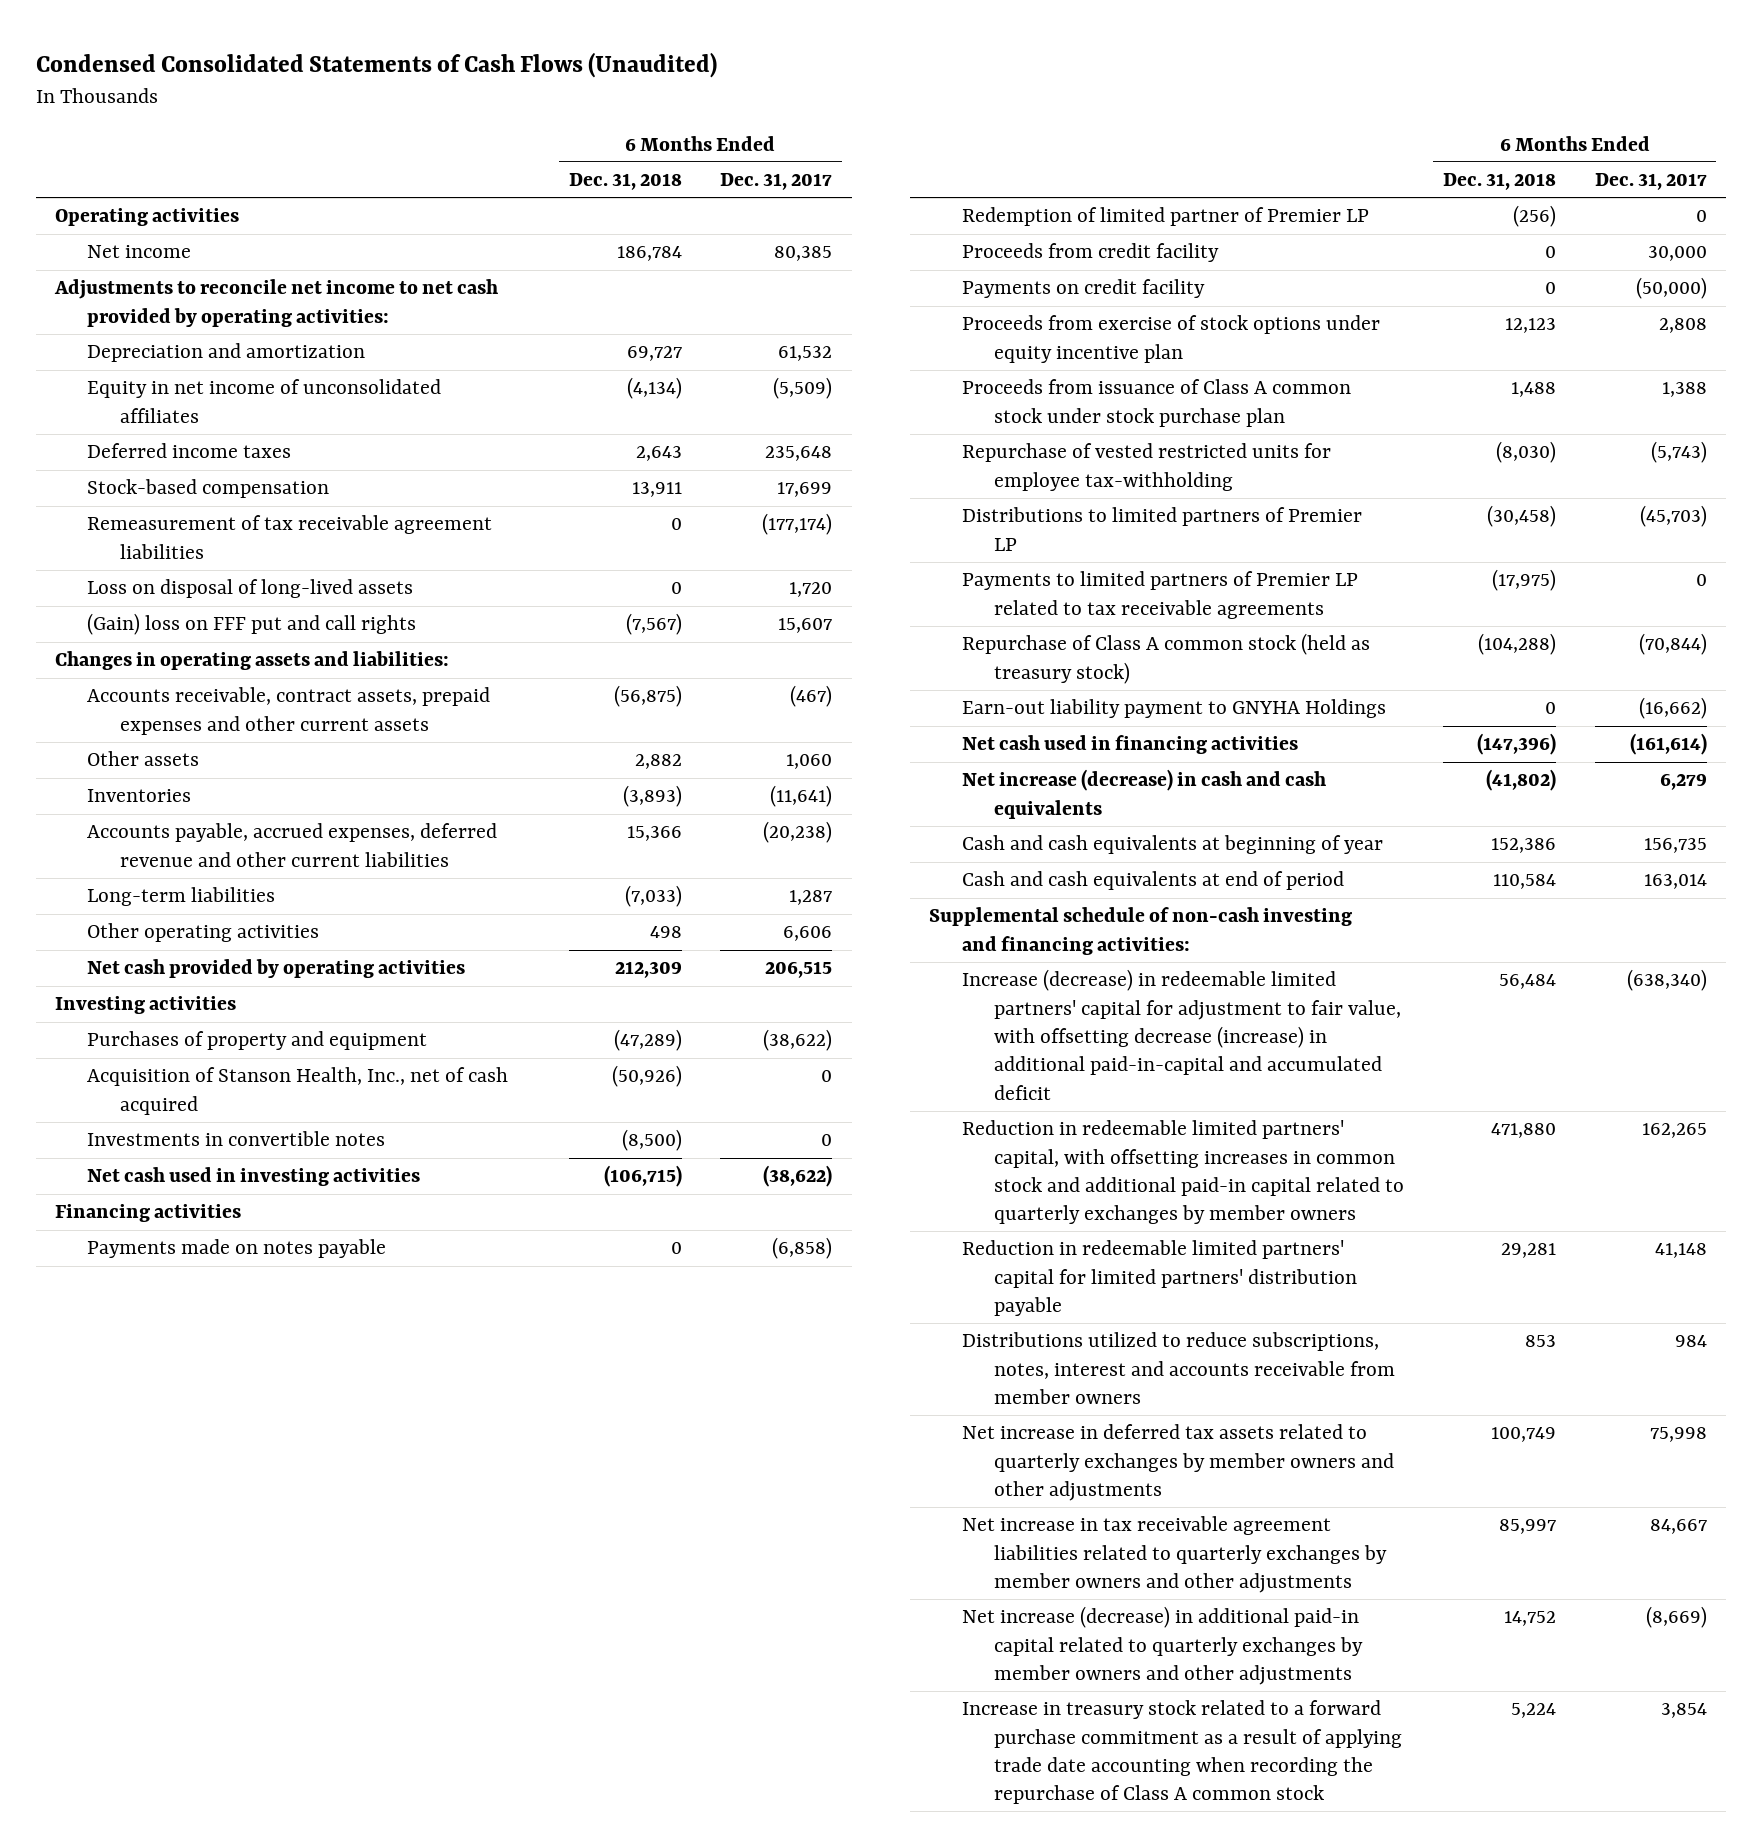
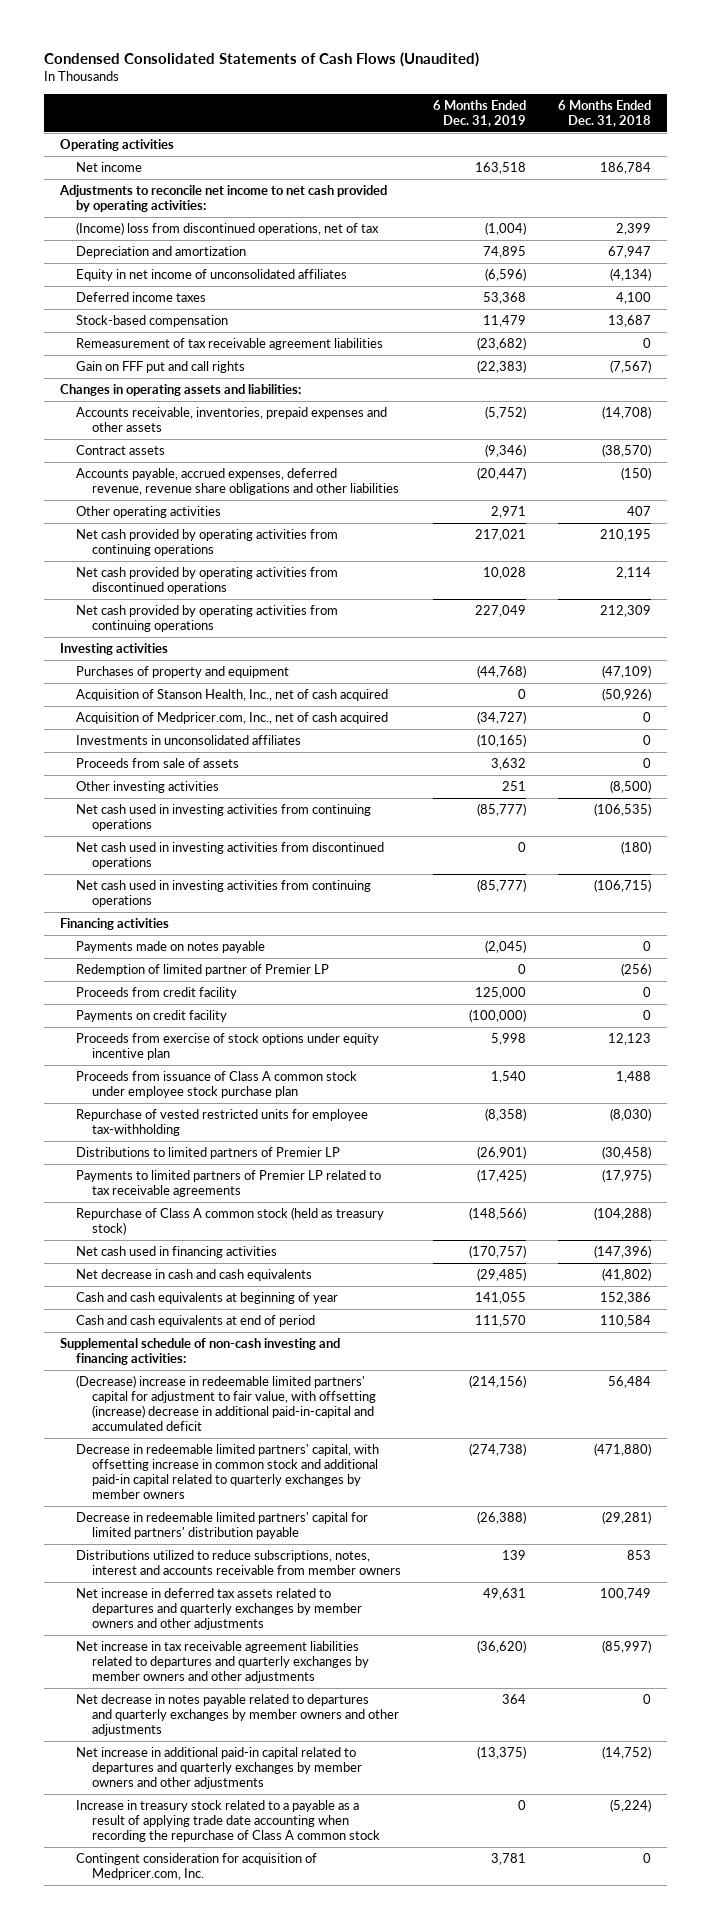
- | 6 Months Ended Dec. 31, 2018 | 6 Months Ended Dec. 31, 2017
+ | 6 Months Ended Dec. 31, 2019 | 6 Months Ended Dec. 31, 2018
- Depreciation and amortization | 69,727 | 61,532
+ (Income) loss from discontinued operations, net of tax | (1,004) | 2,399
+ Depreciation and amortization | 74,895 | 67,947
- Deferred income taxes | 2,643 | 235,648
- Stock-based compensation | 13,911 | 17,699
+ Deferred income taxes | 53,368 | 4,100
+ Stock-based compensation | 11,479 | 13,687
- Loss on disposal of long-lived assets | 0 | 1,720
- (Gain) loss on FFF put and call rights | (7,567) | 15,607
+ Gain on FFF put and call rights | (22,383) | (7,567)
- Accounts receivable, contract assets, prepaid expenses and other current assets | (56,875) | (467)
- Other assets | 2,882 | 1,060
- Inventories | (3,893) | (11,641)
- Accounts payable, accrued expenses, deferred revenue and other current liabilities | 15,366 | (20,238)
- Long-term liabilities | (7,033) | 1,287
- Other operating activities | 498 | 6,606
- Net cash provided by operating activities | 212,309 | 206,515
+ Accounts receivable, inventories, prepaid expenses and other assets | (5,752) | (14,708)
+ Contract assets | (9,346) | (38,570)
+ Accounts payable, accrued expenses, deferred revenue, revenue share obligations and other liabilities | (20,447) | (150)
+ Other operating activities | 2,971 | 407
+ Net cash provided by operating activities from continuing operations | 217,021 | 210,195
+ Net cash provided by operating activities from discontinued operations | 10,028 | 2,114
+ Net cash provided by operating activities from continuing operations | 227,049 | 212,309
- Purchases of property and equipment | (47,289) | (38,622)
+ Purchases of property and equipment | (44,768) | (47,109)
- Investments in convertible notes | (8,500) | 0
- Net cash used in investing activities | (106,715) | (38,622)
+ Acquisition of Medpricer.com, Inc., net of cash acquired | (34,727) | 0
+ Investments in unconsolidated affiliates | (10,165) | 0
+ Proceeds from sale of assets | 3,632 | 0
+ Other investing activities | 251 | (8,500)
+ Net cash used in investing activities from continuing operations | (85,777) | (106,535)
+ Net cash used in investing activities from discontinued operations | 0 | (180)
+ Net cash used in investing activities from continuing operations | (85,777) | (106,715)
- Proceeds from issuance of Class A common stock under stock purchase plan | 1,488 | 1,388
+ Proceeds from issuance of Class A common stock under employee stock purchase plan | 1,540 | 1,488
- Earn-out liability payment to GNYHA Holdings | 0 | (16,662)
- Net increase (decrease) in cash and cash equivalents | (41,802) | 6,279
+ Net decrease in cash and cash equivalents | (29,485) | (41,802)
- Increase (decrease) in redeemable limited partners' capital for adjustment to fair value, with offsetting decrease (increase) in additional paid-in-capital and accumulated deficit | 56,484 | (638,340)
- Reduction in redeemable limited partners' capital, with offsetting increases in common stock and additional paid-in capital related to quarterly exchanges by member owners | 471,880 | 162,265
- Reduction in redeemable limited partners' capital for limited partners' distribution payable | 29,281 | 41,148
+ (Decrease) increase in redeemable limited partners' capital for adjustment to fair value, with offsetting (increase) decrease in additional paid-in-capital and accumulated deficit | (214,156) | 56,484
+ Decrease in redeemable limited partners' capital, with offsetting increase in common stock and additional paid-in capital related to quarterly exchanges by member owners | (274,738) | (471,880)
+ Decrease in redeemable limited partners' capital for limited partners' distribution payable | (26,388) | (29,281)
- Net increase in deferred tax assets related to quarterly exchanges by member owners and other adjustments | 100,749 | 75,998
- Net increase in tax receivable agreement liabilities related to quarterly exchanges by member owners and other adjustments | 85,997 | 84,667
- Net increase (decrease) in additional paid-in capital related to quarterly exchanges by member owners and other adjustments | 14,752 | (8,669)
- Increase in treasury stock related to a forward purchase commitment as a result of applying trade date accounting when recording the repurchase of Class A common stock | 5,224 | 3,854
+ Net increase in deferred tax assets related to departures and quarterly exchanges by member owners and other adjustments | 49,631 | 100,749
+ Net increase in tax receivable agreement liabilities related to departures and quarterly exchanges by member owners and other adjustments | (36,620) | (85,997)
+ Net decrease in notes payable related to departures and quarterly exchanges by member owners and other adjustments | 364 | 0
+ Net increase in additional paid-in capital related to departures and quarterly exchanges by member owners and other adjustments | (13,375) | (14,752)
+ Increase in treasury stock related to a payable as a result of applying trade date accounting when recording the repurchase of Class A common stock | 0 | (5,224)
+ Contingent consideration for acquisition of Medpricer.com, Inc. | 3,781 | 0

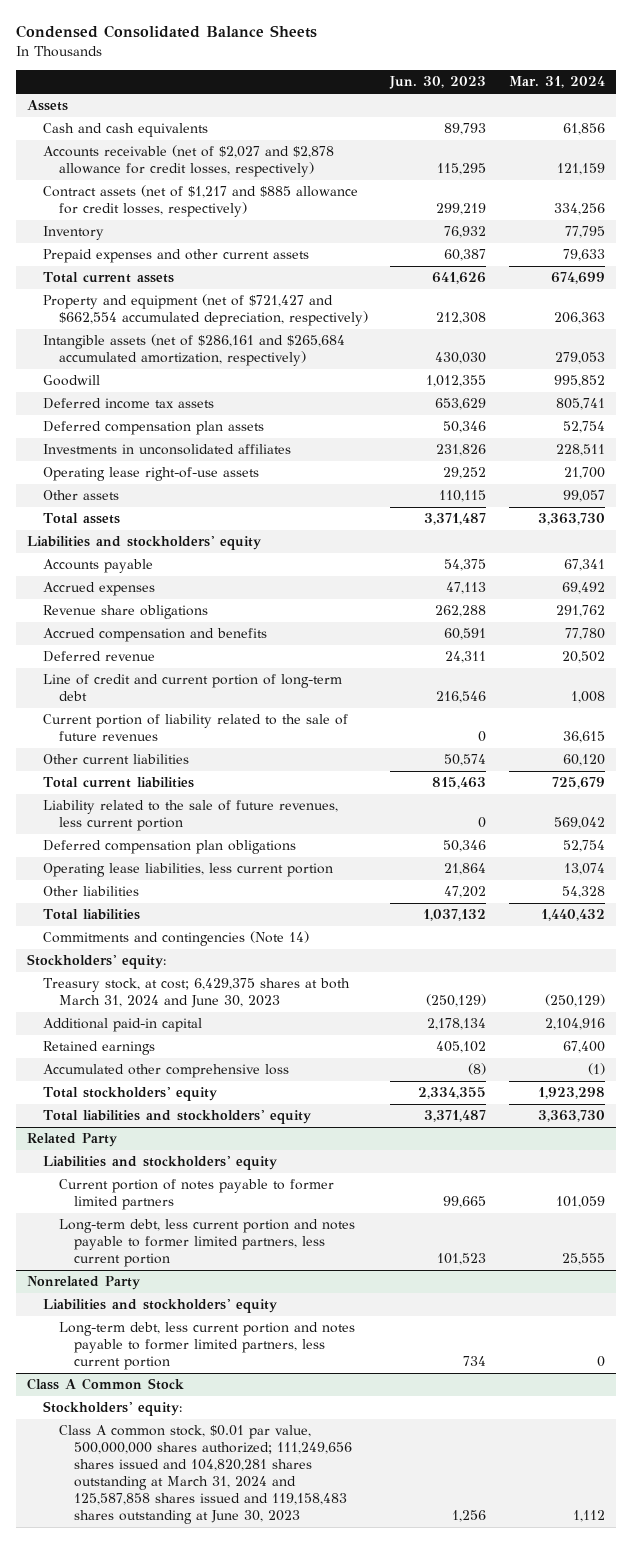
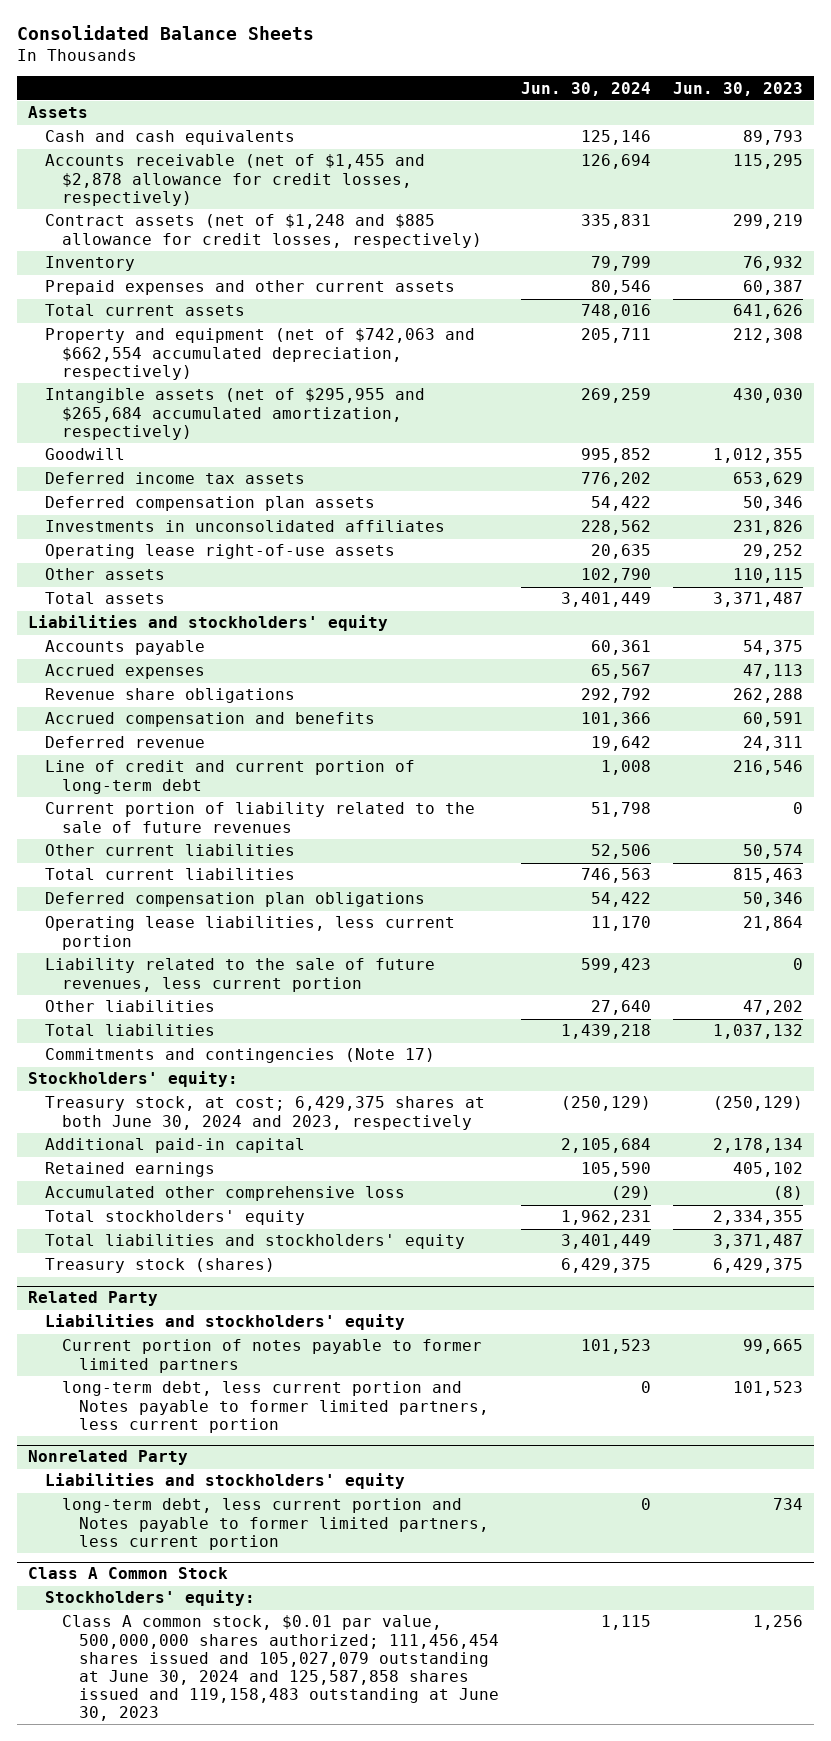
- Condensed Consolidated Balance Sheets
+ Consolidated Balance Sheets
- | Jun. 30, 2023 | Mar. 31, 2024
+ | Jun. 30, 2024 | Jun. 30, 2023
- Accounts receivable (net of $2,027 and $2,878 allowance for credit losses, respectively) | 115,295 | 121,159
- Contract assets (net of $1,217 and $885 allowance for credit losses, respectively) | 299,219 | 334,256
+ Accounts receivable (net of $1,455 and $2,878 allowance for credit losses, respectively) | 126,694 | 115,295
+ Contract assets (net of $1,248 and $885 allowance for credit losses, respectively) | 335,831 | 299,219
- Property and equipment (net of $721,427 and $662,554 accumulated depreciation, respectively) | 212,308 | 206,363
- Intangible assets (net of $286,161 and $265,684 accumulated amortization, respectively) | 430,030 | 279,053
+ Property and equipment (net of $742,063 and $662,554 accumulated depreciation, respectively) | 205,711 | 212,308
+ Intangible assets (net of $295,955 and $265,684 accumulated amortization, respectively) | 269,259 | 430,030
moved down: Liability related to the sale of future revenues, less current portion | 599,423 | 0
- Commitments and contingencies (Note 14)
+ Commitments and contingencies (Note 17)
- Treasury stock, at cost; 6,429,375 shares at both March 31, 2024 and June 30, 2023 | (250,129) | (250,129)
+ Treasury stock, at cost; 6,429,375 shares at both June 30, 2024 and 2023, respectively | (250,129) | (250,129)
+ Treasury stock (shares) | 6,429,375 | 6,429,375
@ Related Party
- Long-term debt, less current portion and notes payable to former limited partners, less current portion | 101,523 | 25,555
+ long-term debt, less current portion and Notes payable to former limited partners, less current portion | 0 | 101,523
@ Nonrelated Party
- Long-term debt, less current portion and notes payable to former limited partners, less current portion | 734 | 0
+ long-term debt, less current portion and Notes payable to former limited partners, less current portion | 0 | 734
@ Class A Common Stock
- Class A common stock, $0.01 par value, 500,000,000 shares authorized; 111,249,656 shares issued and 104,820,281 shares outstanding at March 31, 2024 and 125,587,858 shares issued and 119,158,483 shares outstanding at June 30, 2023 | 1,256 | 1,112
+ Class A common stock, $0.01 par value, 500,000,000 shares authorized; 111,456,454 shares issued and 105,027,079 outstanding at June 30, 2024 and 125,587,858 shares issued and 119,158,483 outstanding at June 30, 2023 | 1,115 | 1,256

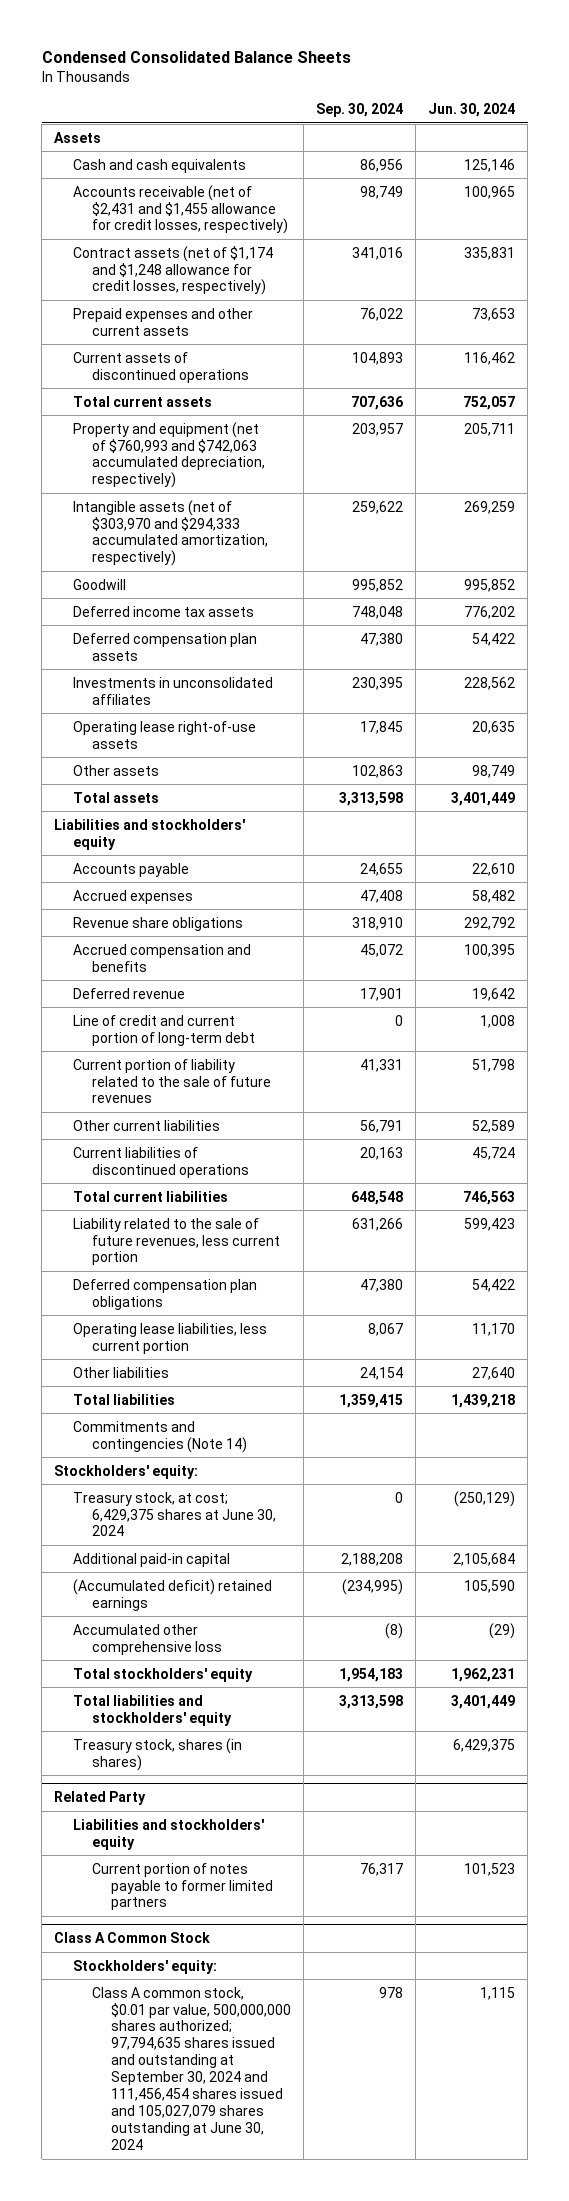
- Consolidated Balance Sheets
+ Condensed Consolidated Balance Sheets
- | Jun. 30, 2024 | Jun. 30, 2023
+ | Sep. 30, 2024 | Jun. 30, 2024
- Accounts receivable (net of $1,455 and $2,878 allowance for credit losses, respectively) | 126,694 | 115,295
- Contract assets (net of $1,248 and $885 allowance for credit losses, respectively) | 335,831 | 299,219
- Inventory | 79,799 | 76,932
- Prepaid expenses and other current assets | 80,546 | 60,387
- Total current assets | 748,016 | 641,626
- Property and equipment (net of $742,063 and $662,554 accumulated depreciation, respectively) | 205,711 | 212,308
- Intangible assets (net of $295,955 and $265,684 accumulated amortization, respectively) | 269,259 | 430,030
+ Accounts receivable (net of $2,431 and $1,455 allowance for credit losses, respectively) | 98,749 | 100,965
+ Contract assets (net of $1,174 and $1,248 allowance for credit losses, respectively) | 341,016 | 335,831
+ Prepaid expenses and other current assets | 76,022 | 73,653
+ Current assets of discontinued operations | 104,893 | 116,462
+ Total current assets | 707,636 | 752,057
+ Property and equipment (net of $760,993 and $742,063 accumulated depreciation, respectively) | 203,957 | 205,711
+ Intangible assets (net of $303,970 and $294,333 accumulated amortization, respectively) | 259,622 | 269,259
- Other assets | 102,790 | 110,115
+ Other assets | 102,863 | 98,749
- Accounts payable | 60,361 | 54,375
- Accrued expenses | 65,567 | 47,113
+ Accounts payable | 24,655 | 22,610
+ Accrued expenses | 47,408 | 58,482
- Accrued compensation and benefits | 101,366 | 60,591
+ Accrued compensation and benefits | 45,072 | 100,395
- Other current liabilities | 52,506 | 50,574
+ Other current liabilities | 56,791 | 52,589
+ Current liabilities of discontinued operations | 20,163 | 45,724
moved up: Liability related to the sale of future revenues, less current portion | 631,266 | 599,423
- Commitments and contingencies (Note 17)
+ Commitments and contingencies (Note 14)
- Treasury stock, at cost; 6,429,375 shares at both June 30, 2024 and 2023, respectively | (250,129) | (250,129)
+ Treasury stock, at cost; 6,429,375 shares at June 30, 2024 | 0 | (250,129)
- Retained earnings | 105,590 | 405,102
+ (Accumulated deficit) retained earnings | (234,995) | 105,590
- Treasury stock (shares) | 6,429,375 | 6,429,375
+ Treasury stock, shares (in shares) | | 6,429,375
@ Related Party
- long-term debt, less current portion and Notes payable to former limited partners, less current portion | 0 | 101,523
- Nonrelated Party
- Liabilities and stockholders' equity
- long-term debt, less current portion and Notes payable to former limited partners, less current portion | 0 | 734
@ Class A Common Stock
- Class A common stock, $0.01 par value, 500,000,000 shares authorized; 111,456,454 shares issued and 105,027,079 outstanding at June 30, 2024 and 125,587,858 shares issued and 119,158,483 outstanding at June 30, 2023 | 1,115 | 1,256
+ Class A common stock, $0.01 par value, 500,000,000 shares authorized; 97,794,635 shares issued and outstanding at September 30, 2024 and 111,456,454 shares issued and 105,027,079 shares outstanding at June 30, 2024 | 978 | 1,115

